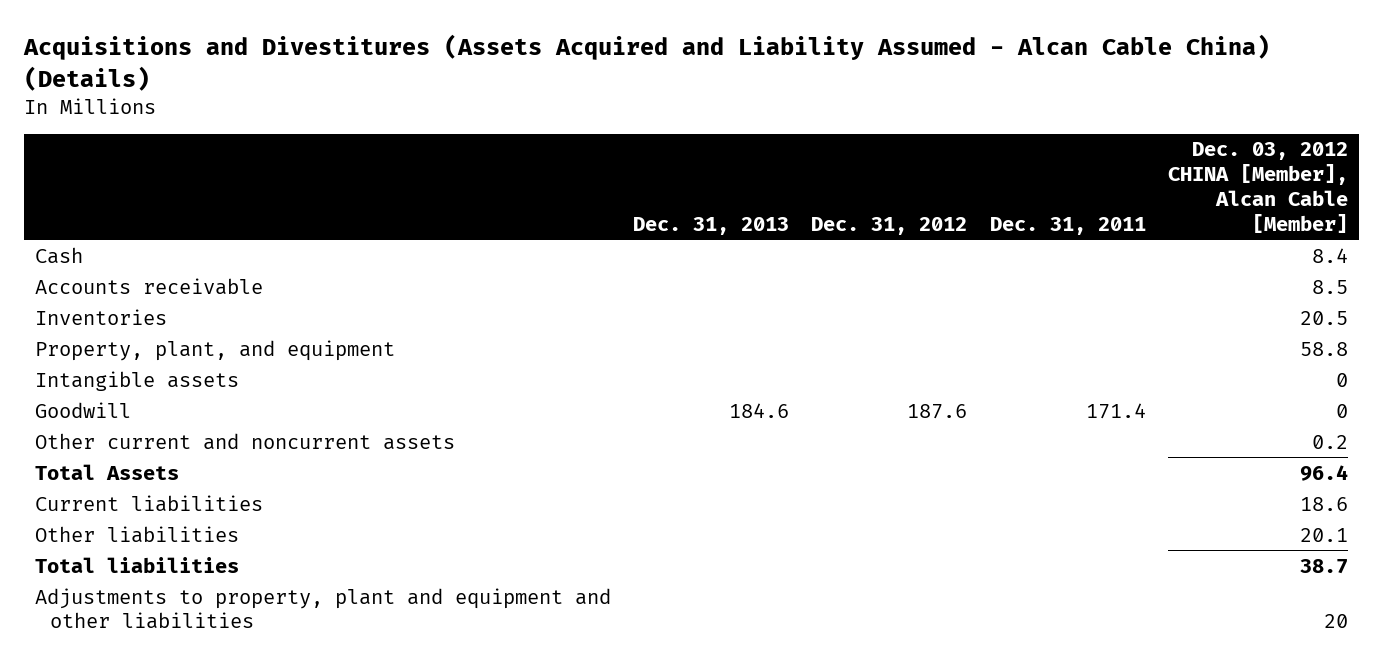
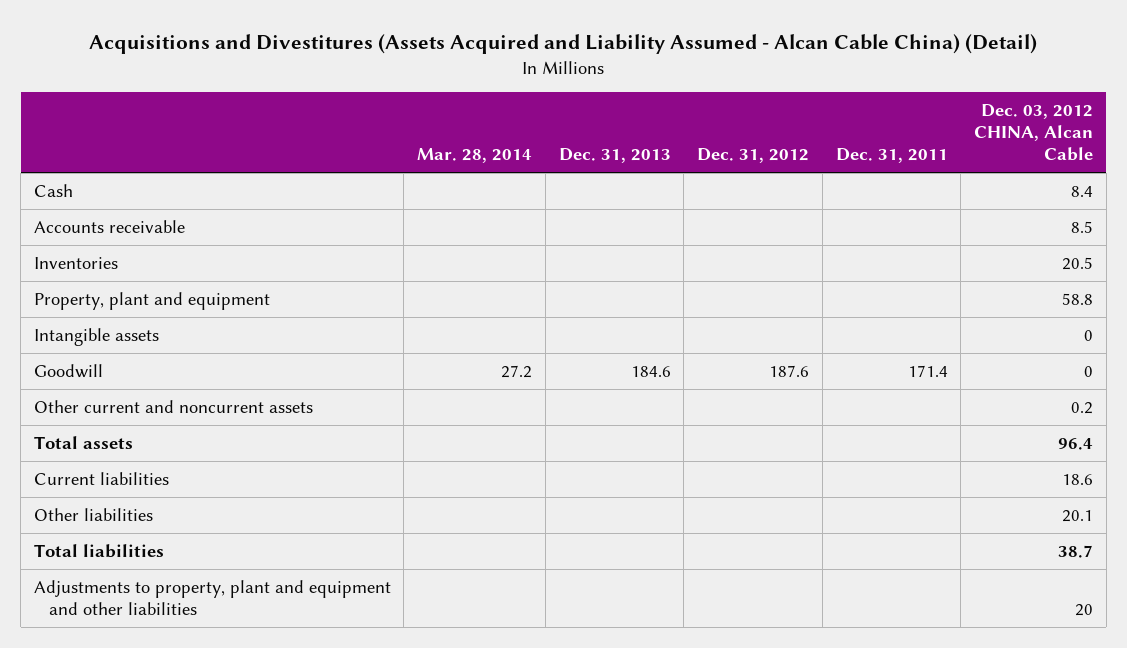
- Acquisitions and Divestitures (Assets Acquired and Liability Assumed - Alcan Cable China) (Details)
+ Acquisitions and Divestitures (Assets Acquired and Liability Assumed - Alcan Cable China) (Detail)
- | Dec. 31, 2013 | Dec. 31, 2012 | Dec. 31, 2011 | Dec. 03, 2012 CHINA [Member], Alcan Cable [Member]
+ | Mar. 28, 2014 | Dec. 31, 2013 | Dec. 31, 2012 | Dec. 31, 2011 | Dec. 03, 2012 CHINA, Alcan Cable
- Property, plant, and equipment | | | | 58.8
+ Property, plant and equipment | | | | | 58.8
- Total Assets | | | | 96.4
+ Total assets | | | | | 96.4

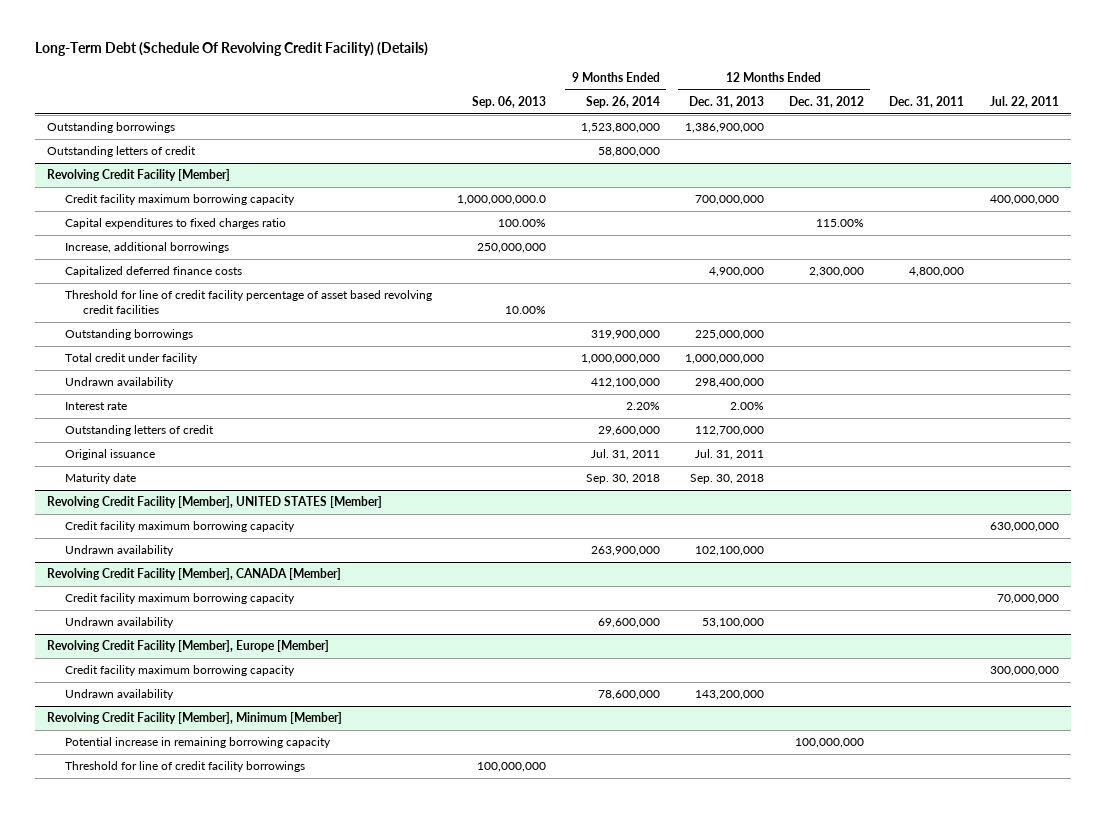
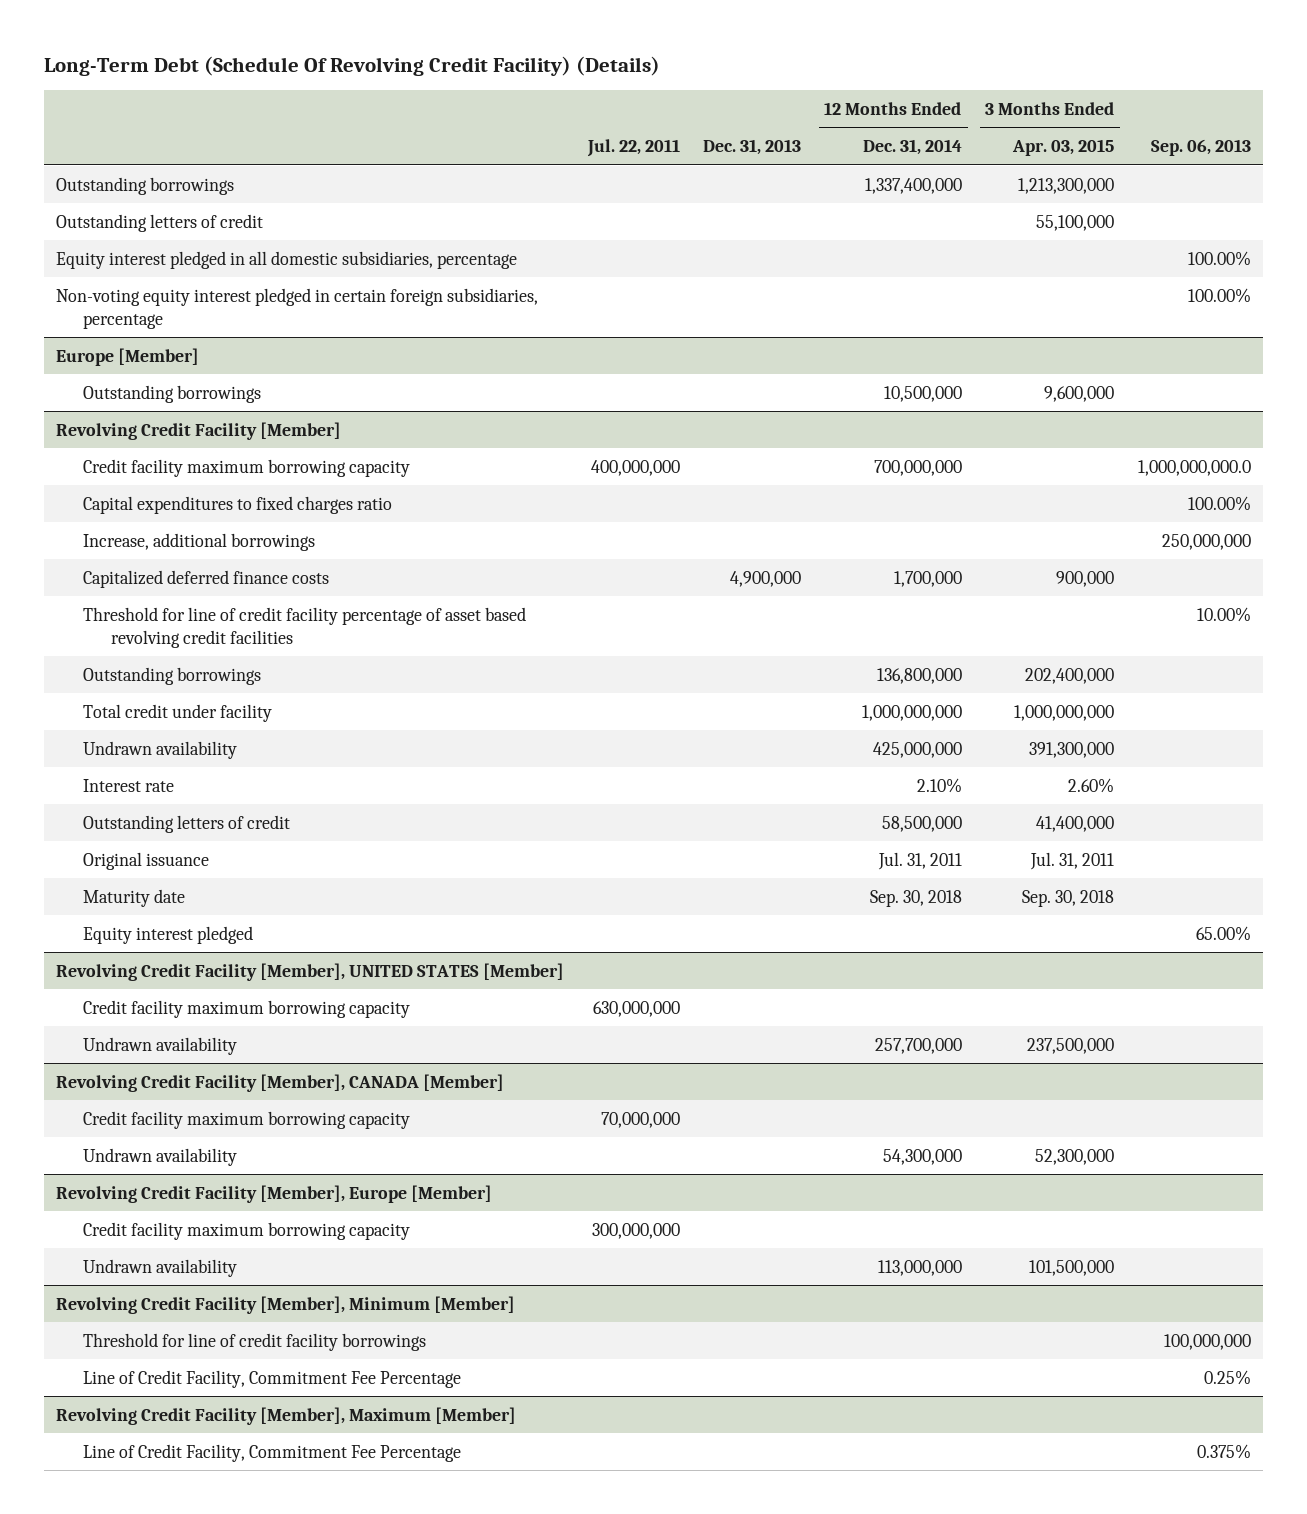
- | Sep. 06, 2013 | 9 Months Ended Sep. 26, 2014 | 12 Months Ended Dec. 31, 2013 | 12 Months Ended Dec. 31, 2012 | Dec. 31, 2011 | Jul. 22, 2011
+ | Jul. 22, 2011 | Dec. 31, 2013 | 12 Months Ended Dec. 31, 2014 | 3 Months Ended Apr. 03, 2015 | Sep. 06, 2013
+ Equity interest pledged in all domestic subsidiaries, percentage | | | | | 100.00%
+ Non-voting equity interest pledged in certain foreign subsidiaries, percentage | | | | | 100.00%
+ Europe [Member]
+ Outstanding borrowings | | | 10,500,000 | 9,600,000 |
@ Revolving Credit Facility [Member]
+ Equity interest pledged | | | | | 65.00%
@ Revolving Credit Facility [Member], Minimum [Member]
- Potential increase in remaining borrowing capacity | | | | 100,000,000 | |
+ Line of Credit Facility, Commitment Fee Percentage | | | | | 0.25%
+ Revolving Credit Facility [Member], Maximum [Member]
+ Line of Credit Facility, Commitment Fee Percentage | | | | | 0.375%

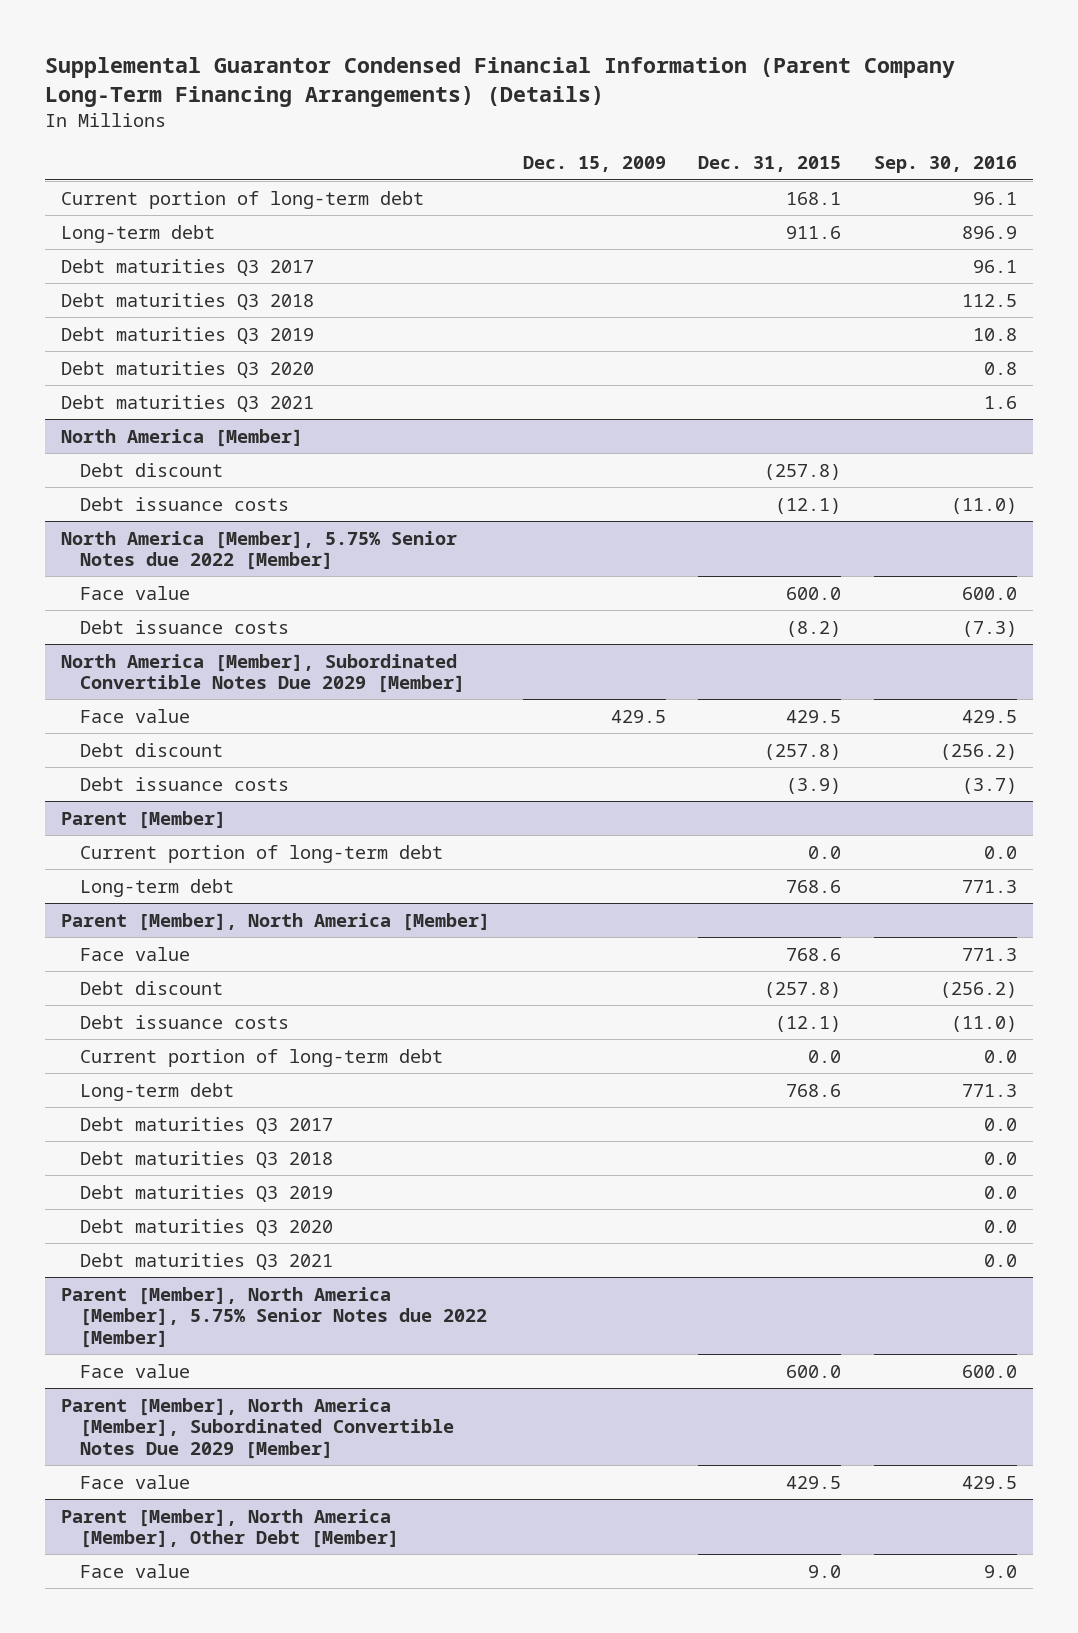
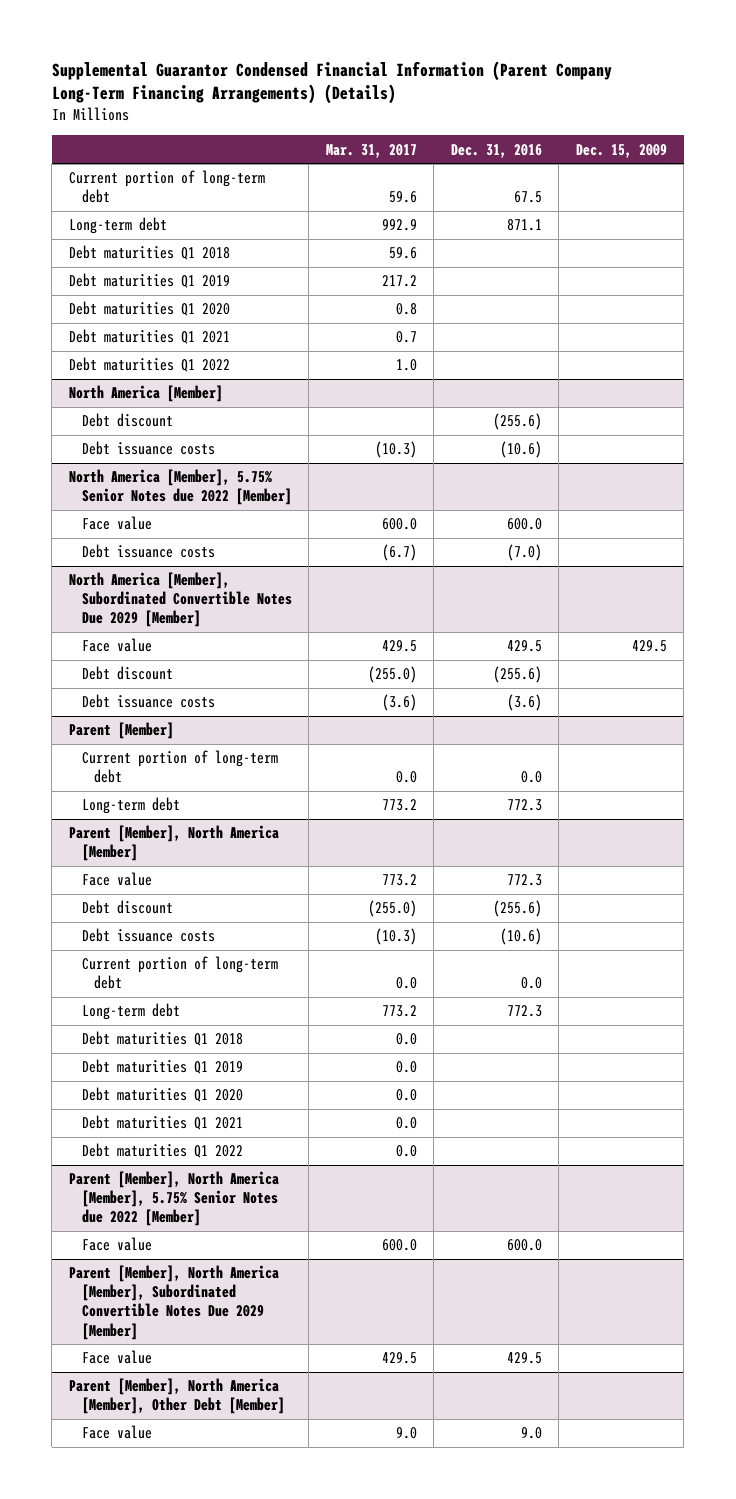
- | Dec. 15, 2009 | Dec. 31, 2015 | Sep. 30, 2016
+ | Mar. 31, 2017 | Dec. 31, 2016 | Dec. 15, 2009
- Debt maturities Q3 2017 | | | 96.1
- Debt maturities Q3 2018 | | | 112.5
- Debt maturities Q3 2019 | | | 10.8
- Debt maturities Q3 2020 | | | 0.8
- Debt maturities Q3 2021 | | | 1.6
+ Debt maturities Q1 2018 | 59.6 | |
+ Debt maturities Q1 2019 | 217.2 | |
+ Debt maturities Q1 2020 | 0.8 | |
+ Debt maturities Q1 2021 | 0.7 | |
+ Debt maturities Q1 2022 | 1.0 | |
@ Parent [Member], North America [Member]
- Debt maturities Q3 2017 | | | 0.0
- Debt maturities Q3 2018 | | | 0.0
- Debt maturities Q3 2019 | | | 0.0
- Debt maturities Q3 2020 | | | 0.0
- Debt maturities Q3 2021 | | | 0.0
+ Debt maturities Q1 2018 | 0.0 | |
+ Debt maturities Q1 2019 | 0.0 | |
+ Debt maturities Q1 2020 | 0.0 | |
+ Debt maturities Q1 2021 | 0.0 | |
+ Debt maturities Q1 2022 | 0.0 | |

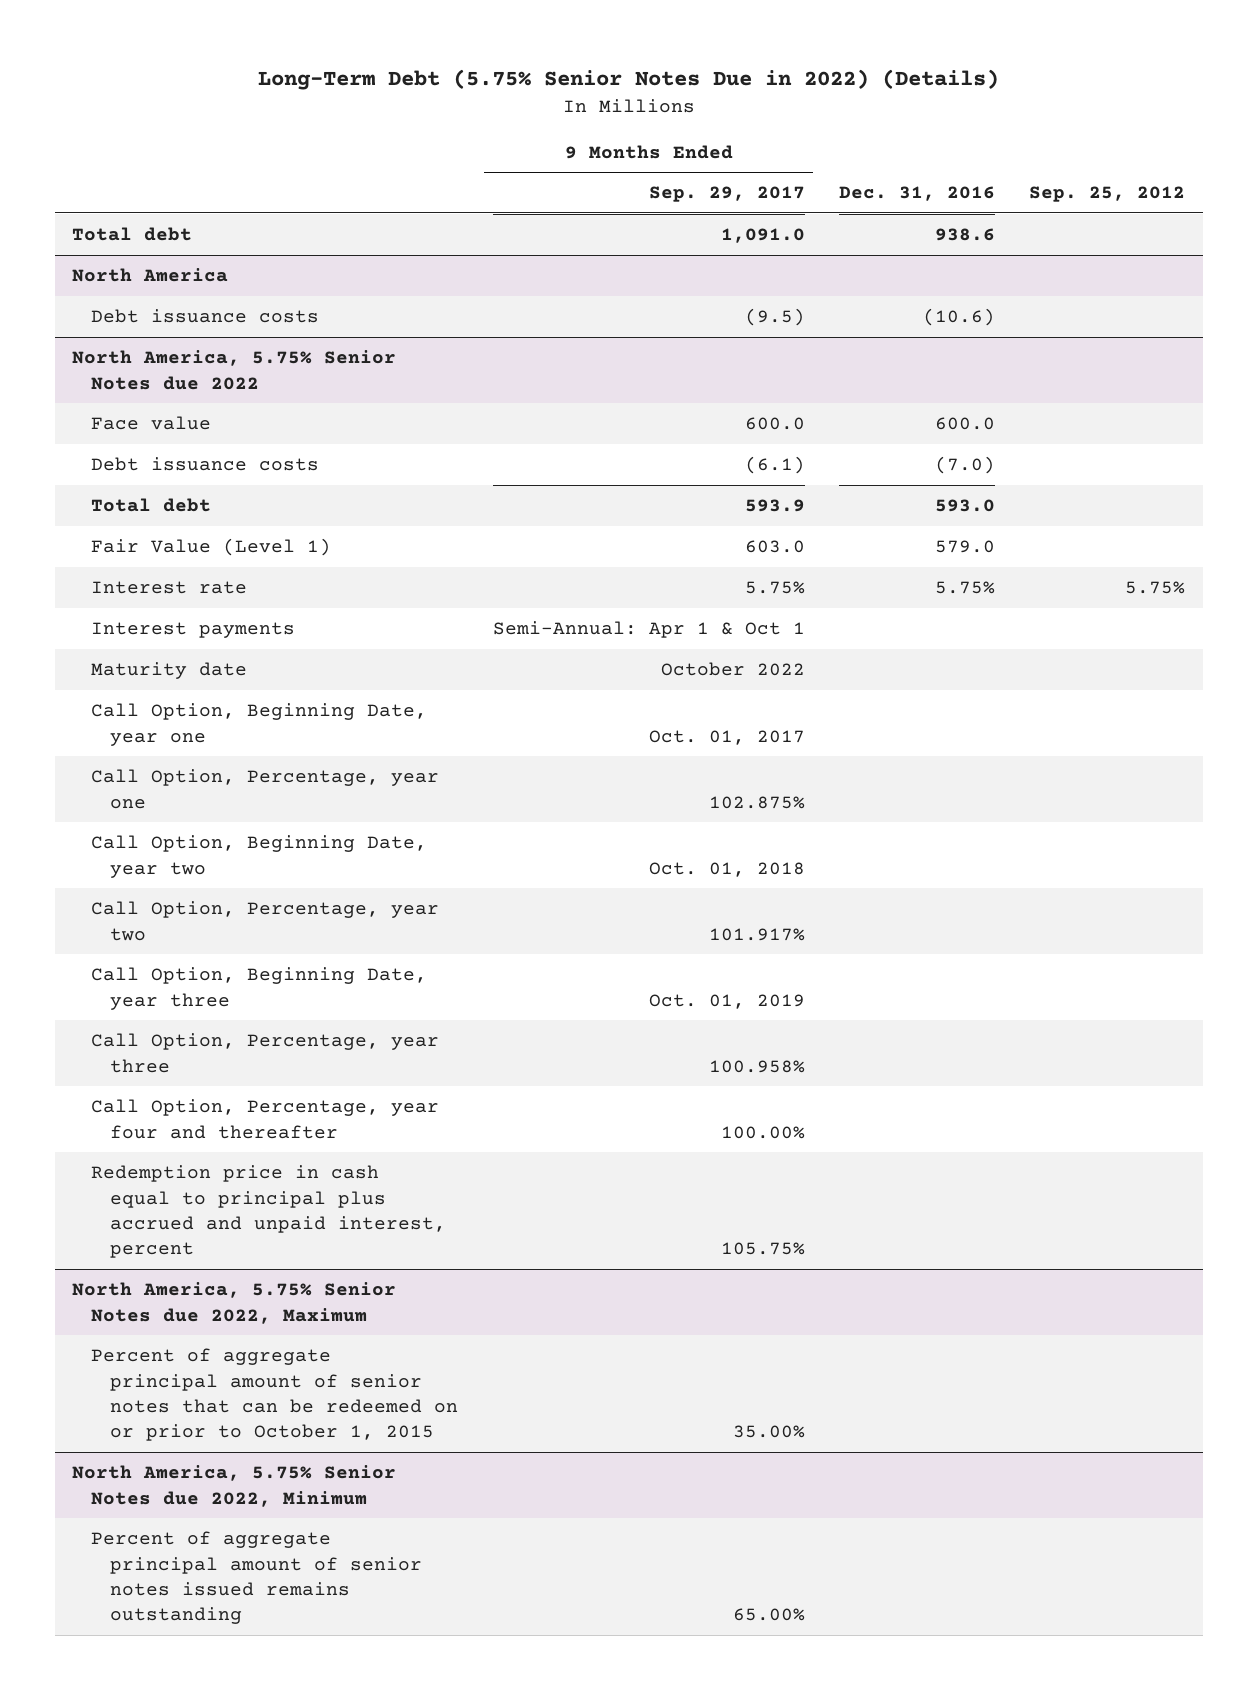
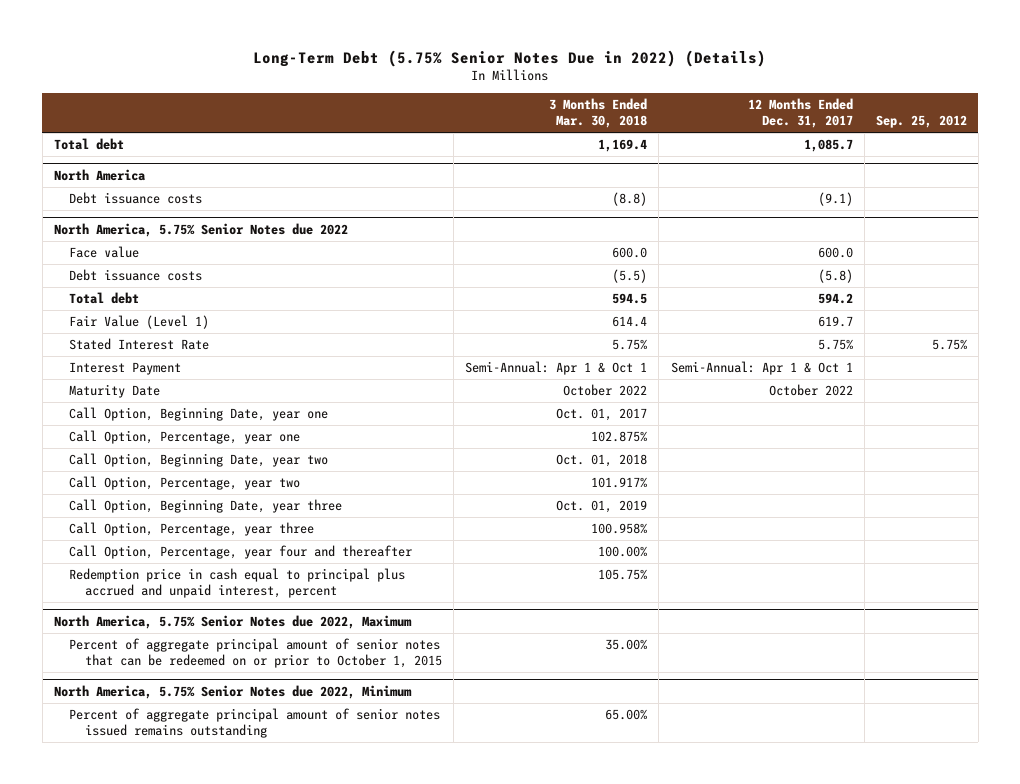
- | 9 Months Ended Sep. 29, 2017 | Dec. 31, 2016 | Sep. 25, 2012
+ | 3 Months Ended Mar. 30, 2018 | 12 Months Ended Dec. 31, 2017 | Sep. 25, 2012
@ North America, 5.75% Senior Notes due 2022
- Interest rate | 5.75% | 5.75% | 5.75%
- Interest payments | Semi-Annual: Apr 1 & Oct 1 | |
- Maturity date | October 2022 | |
+ Stated Interest Rate | 5.75% | 5.75% | 5.75%
+ Interest Payment | Semi-Annual: Apr 1 & Oct 1 | Semi-Annual: Apr 1 & Oct 1 |
+ Maturity Date | October 2022 | October 2022 |

